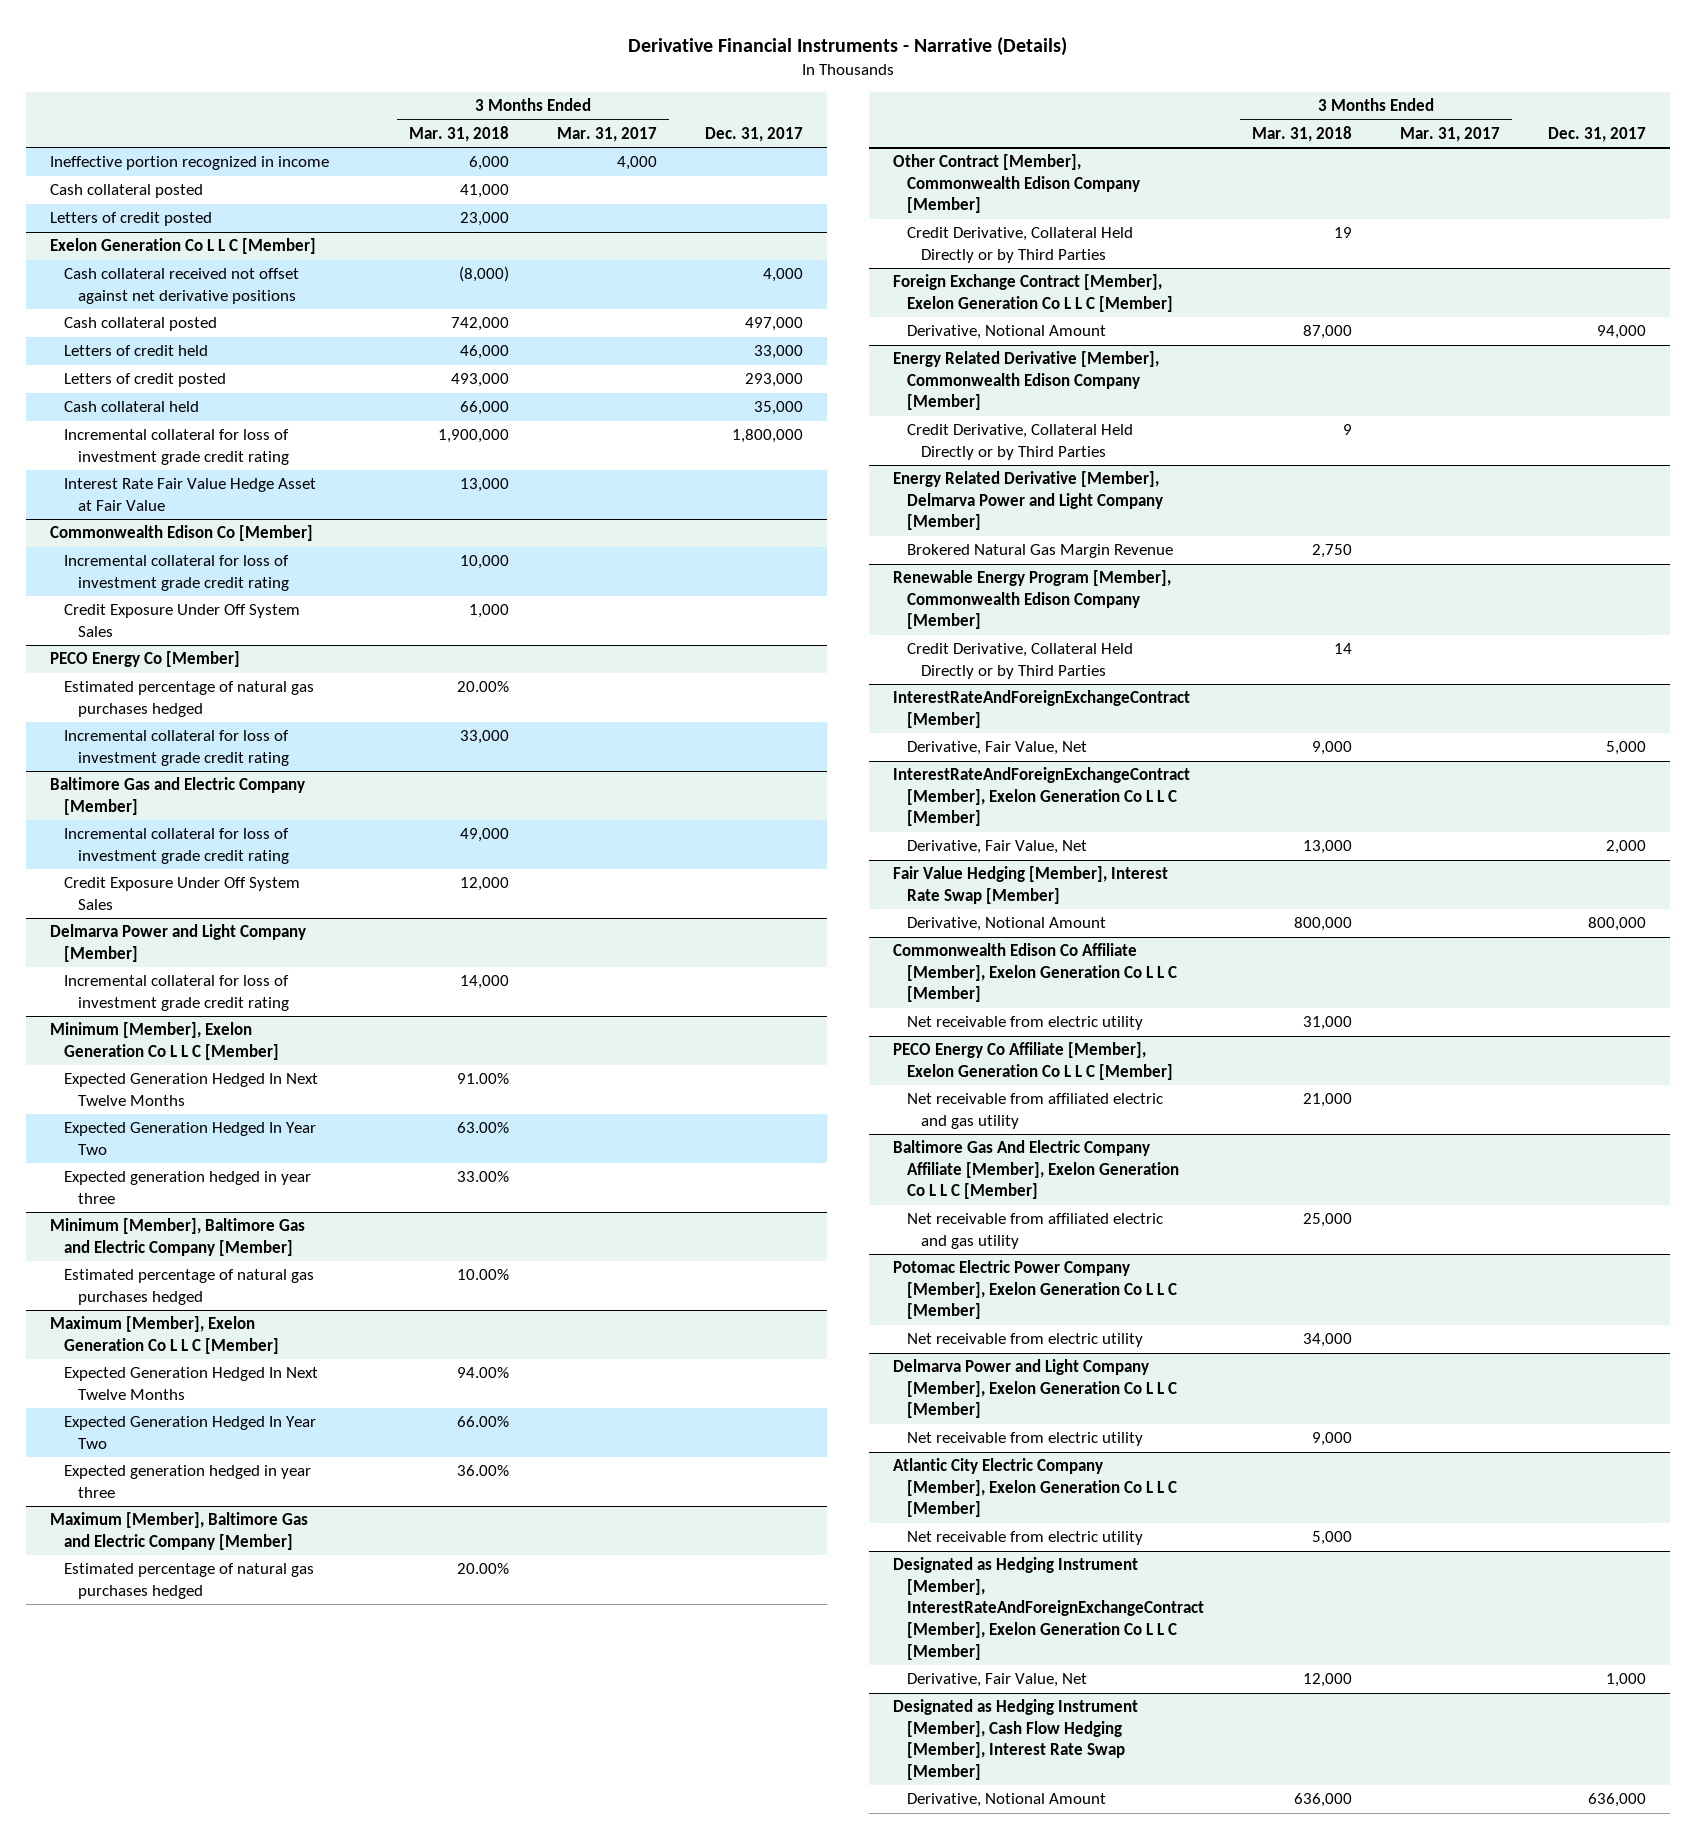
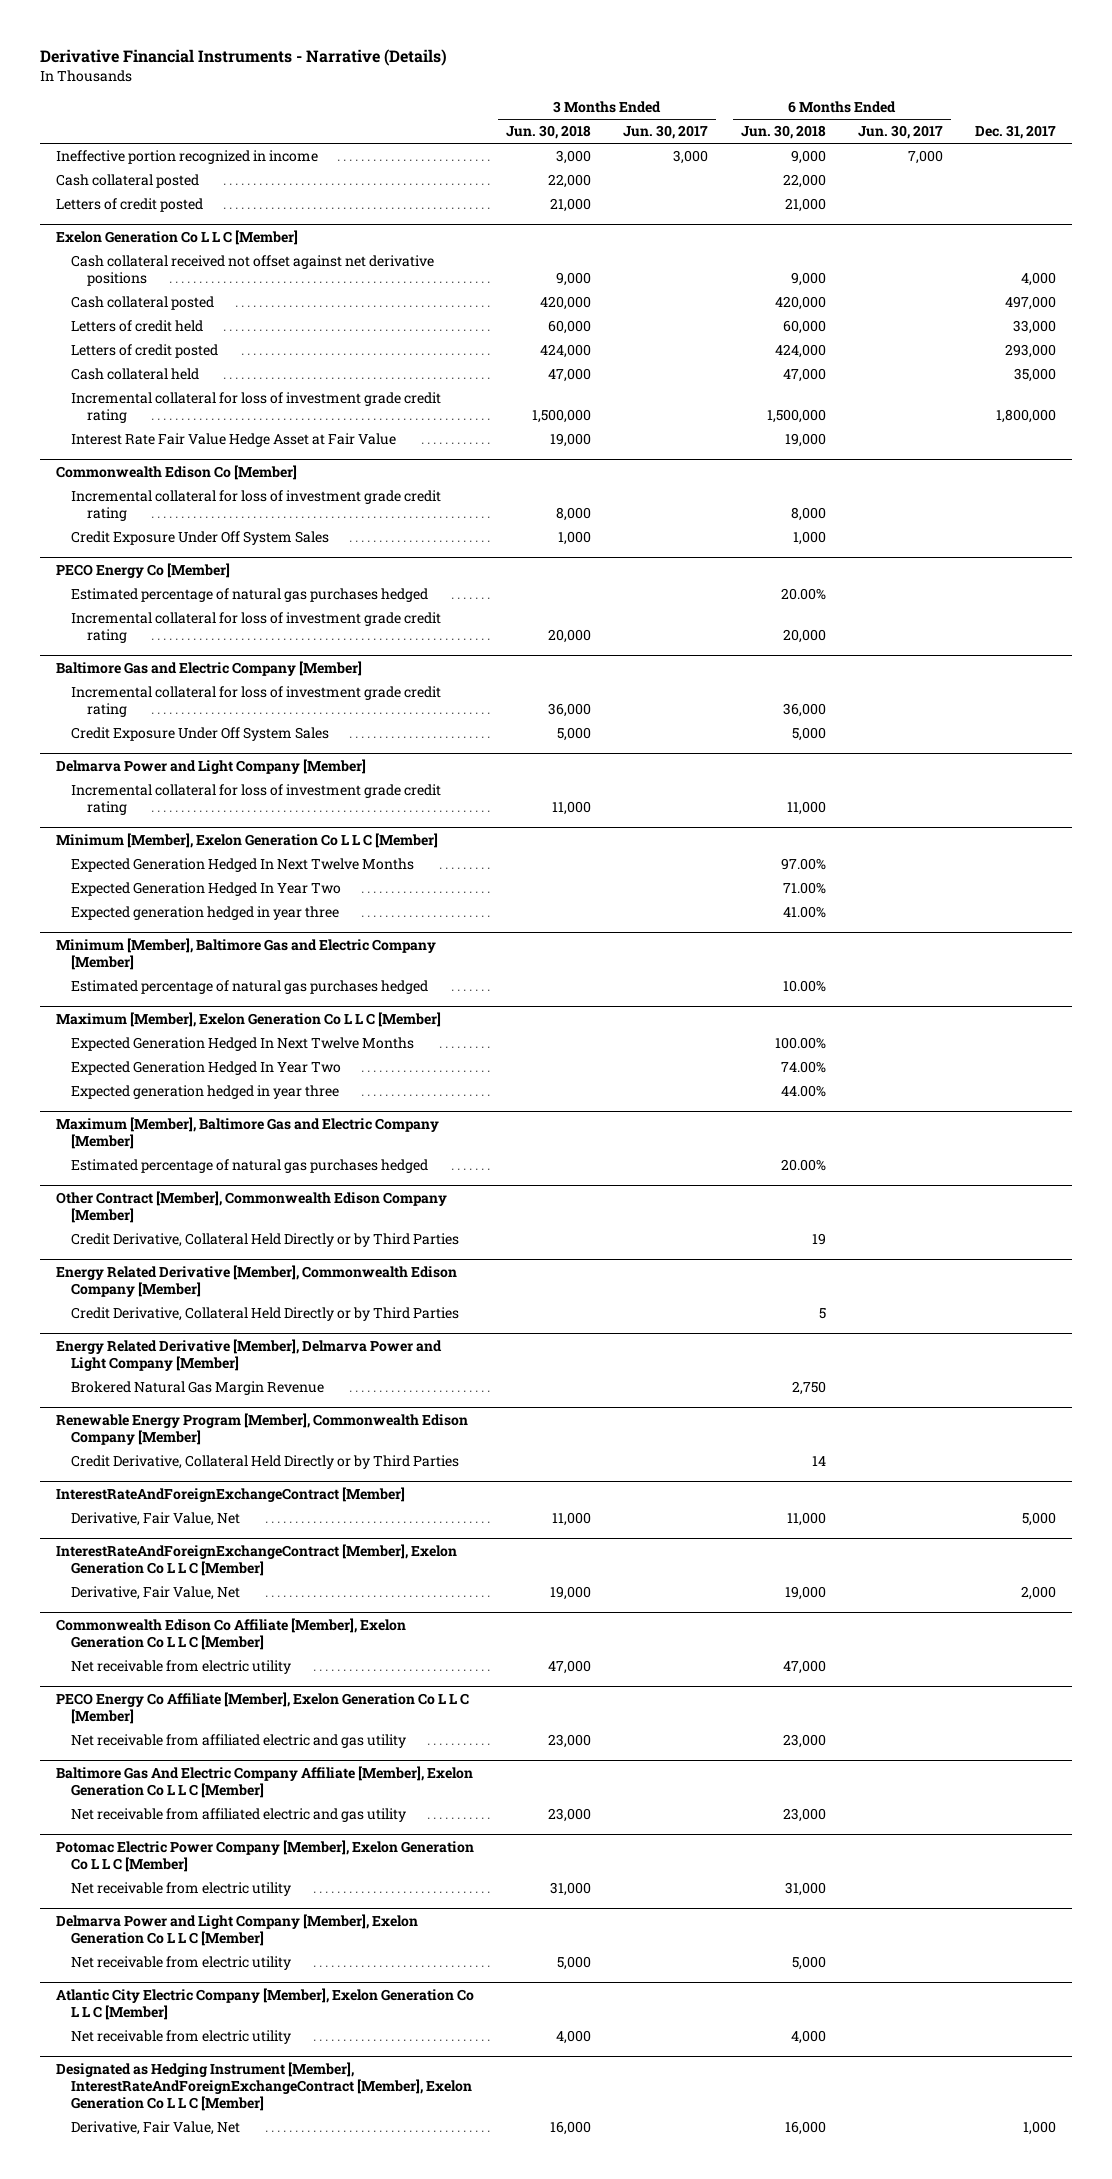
- | 3 Months Ended Mar. 31, 2018 | 3 Months Ended Mar. 31, 2017 | Dec. 31, 2017
+ | 3 Months Ended Jun. 30, 2018 | 3 Months Ended Jun. 30, 2017 | 6 Months Ended Jun. 30, 2018 | 6 Months Ended Jun. 30, 2017 | Dec. 31, 2017
- Foreign Exchange Contract [Member], Exelon Generation Co L L C [Member]
- Derivative, Notional Amount | 87,000 | | 94,000
- Fair Value Hedging [Member], Interest Rate Swap [Member]
- Derivative, Notional Amount | 800,000 | | 800,000
- Designated as Hedging Instrument [Member], Cash Flow Hedging [Member], Interest Rate Swap [Member]
- Derivative, Notional Amount | 636,000 | | 636,000

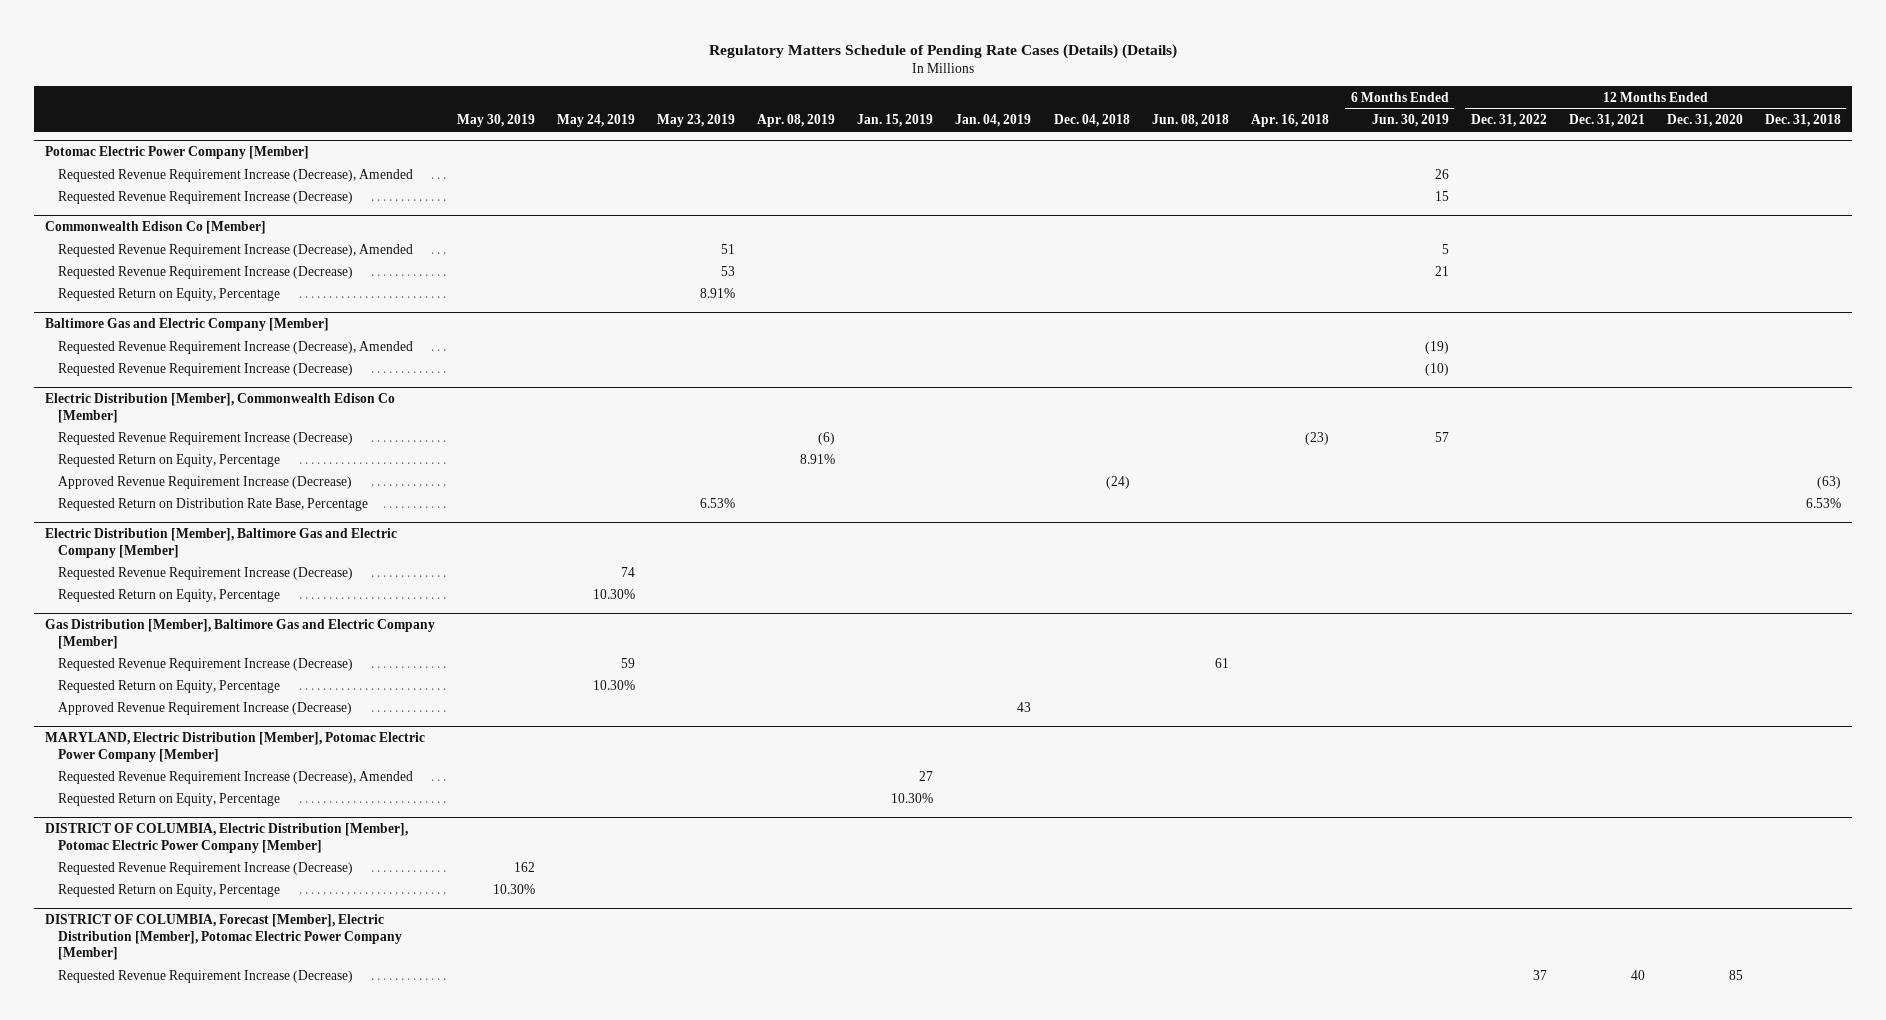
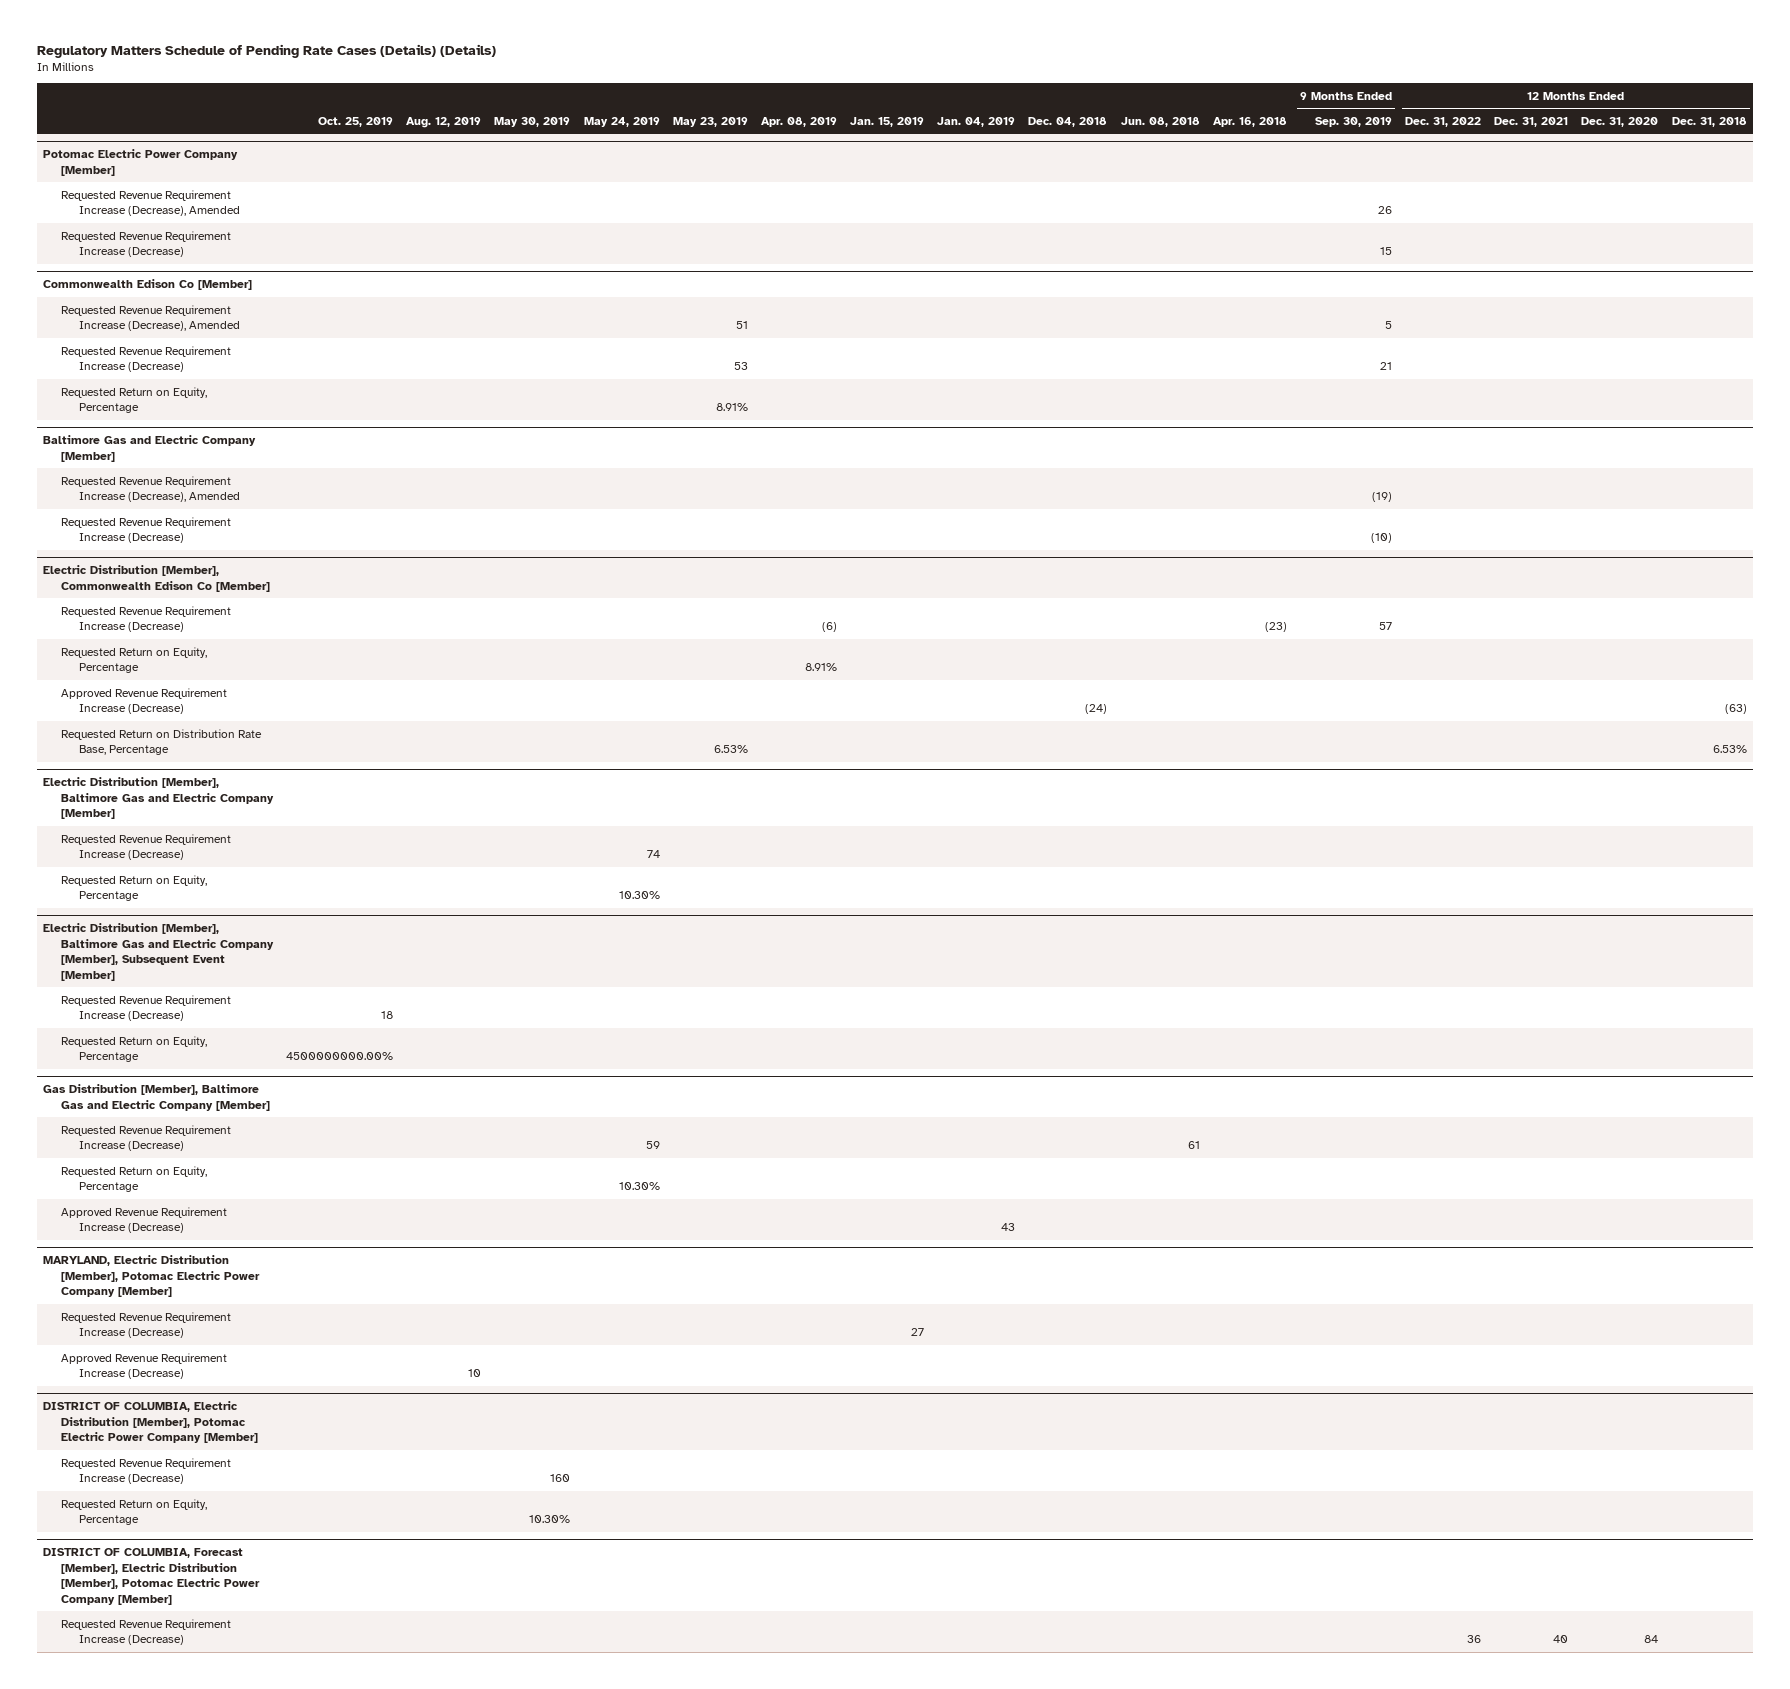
- | May 30, 2019 | May 24, 2019 | May 23, 2019 | Apr. 08, 2019 | Jan. 15, 2019 | Jan. 04, 2019 | Dec. 04, 2018 | Jun. 08, 2018 | Apr. 16, 2018 | 6 Months Ended Jun. 30, 2019 | 12 Months Ended Dec. 31, 2022 | 12 Months Ended Dec. 31, 2021 | 12 Months Ended Dec. 31, 2020 | 12 Months Ended Dec. 31, 2018
+ | Oct. 25, 2019 | Aug. 12, 2019 | May 30, 2019 | May 24, 2019 | May 23, 2019 | Apr. 08, 2019 | Jan. 15, 2019 | Jan. 04, 2019 | Dec. 04, 2018 | Jun. 08, 2018 | Apr. 16, 2018 | 9 Months Ended Sep. 30, 2019 | 12 Months Ended Dec. 31, 2022 | 12 Months Ended Dec. 31, 2021 | 12 Months Ended Dec. 31, 2020 | 12 Months Ended Dec. 31, 2018
+ Electric Distribution [Member], Baltimore Gas and Electric Company [Member], Subsequent Event [Member]
+ Requested Revenue Requirement Increase (Decrease) | 18 | | | | | | | | | | | | | | |
+ Requested Return on Equity, Percentage | 4500000000.00% | | | | | | | | | | | | | | |
@ MARYLAND, Electric Distribution [Member], Potomac Electric Power Company [Member]
- Requested Revenue Requirement Increase (Decrease), Amended | | | | | 27 | | | | | | | | |
- Requested Return on Equity, Percentage | | | | | 10.30% | | | | | | | | |
+ Requested Revenue Requirement Increase (Decrease) | | | | | | | 27 | | | | | | | | |
+ Approved Revenue Requirement Increase (Decrease) | | 10 | | | | | | | | | | | | | |
@ DISTRICT OF COLUMBIA, Electric Distribution [Member], Potomac Electric Power Company [Member]
- Requested Revenue Requirement Increase (Decrease) | 162 | | | | | | | | | | | | |
+ Requested Revenue Requirement Increase (Decrease) | | | 160 | | | | | | | | | | | | |
@ DISTRICT OF COLUMBIA, Forecast [Member], Electric Distribution [Member], Potomac Electric Power Company [Member]
- Requested Revenue Requirement Increase (Decrease) | | | | | | | | | | | 37 | 40 | 85 |
+ Requested Revenue Requirement Increase (Decrease) | | | | | | | | | | | | | 36 | 40 | 84 |

